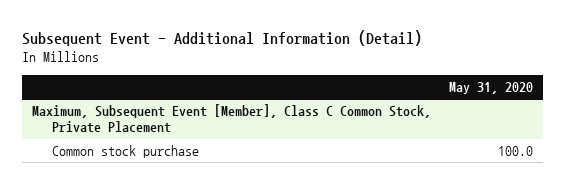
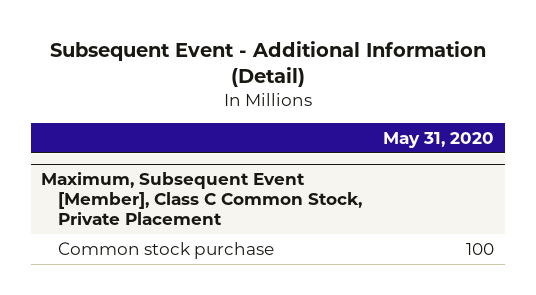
@ Maximum, Subsequent Event [Member], Class C Common Stock, Private Placement
- Common stock purchase | 100.0
+ Common stock purchase | 100

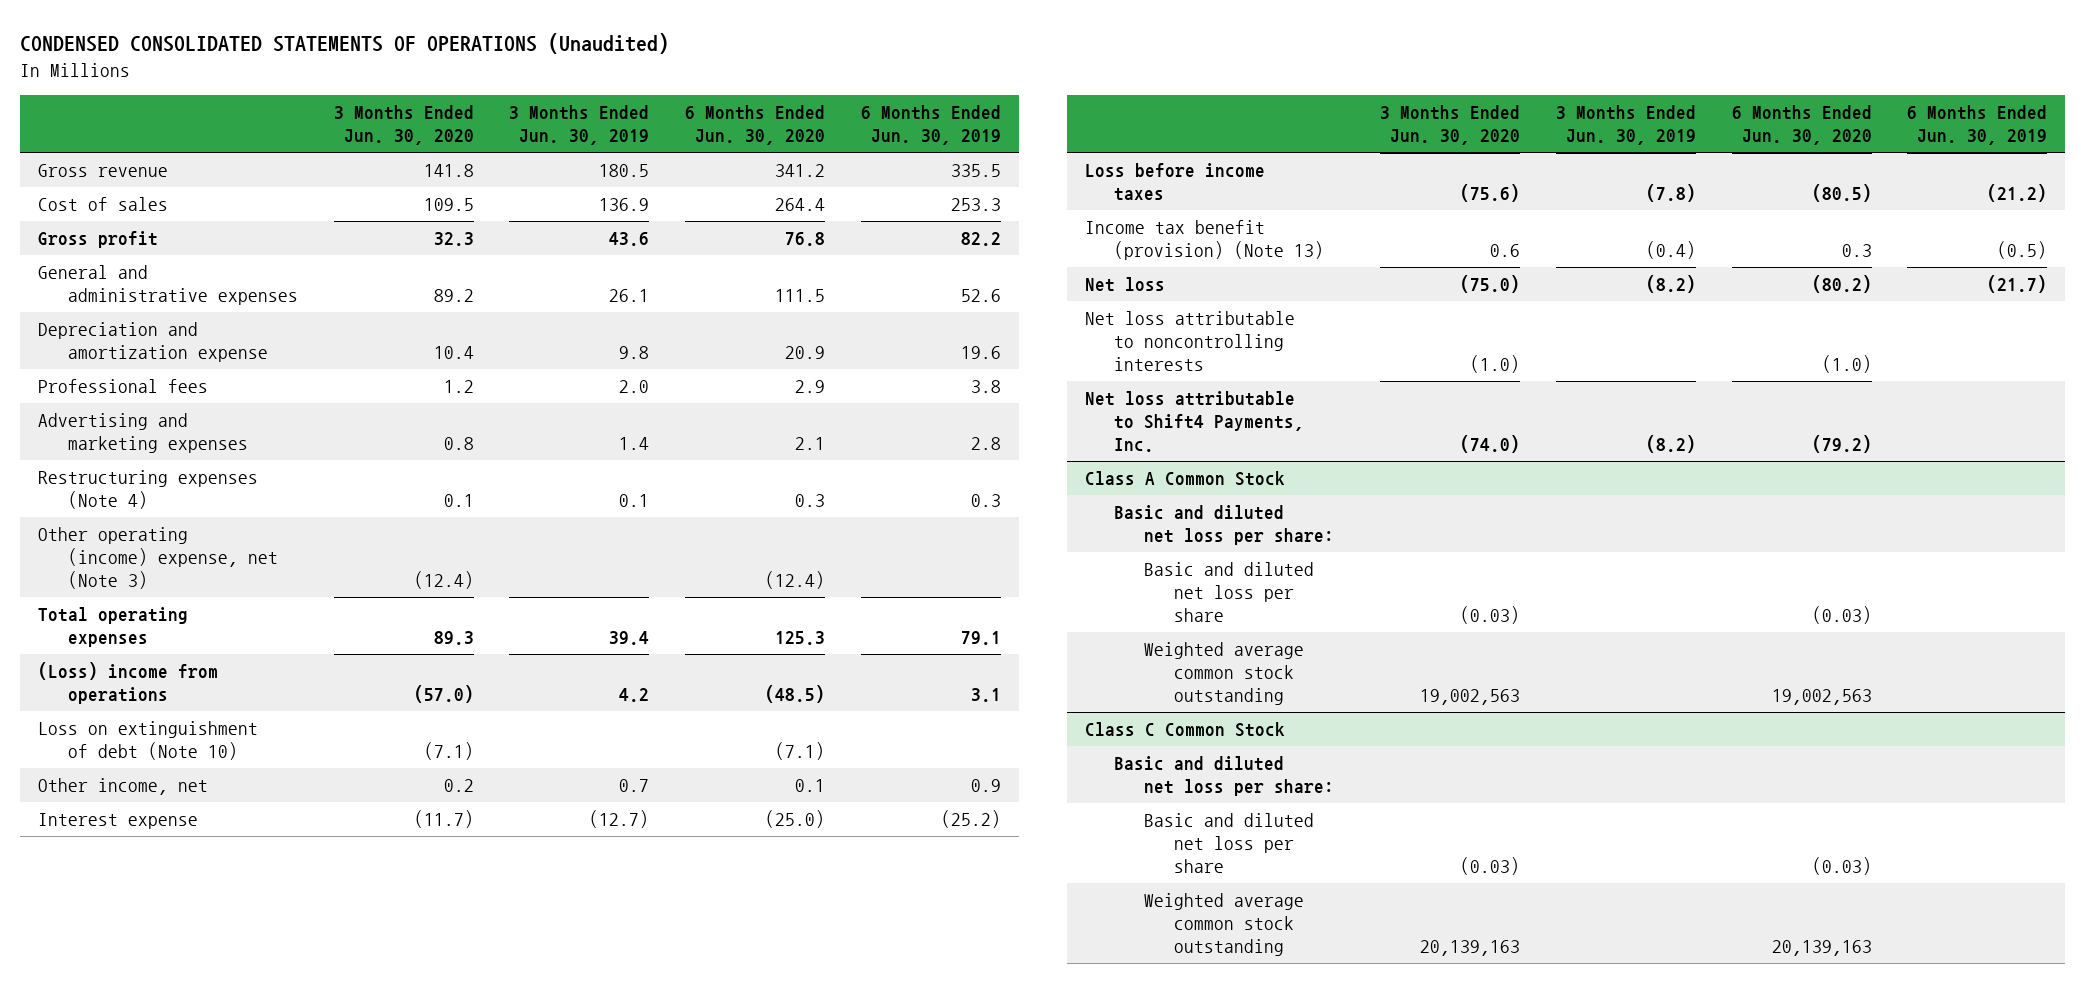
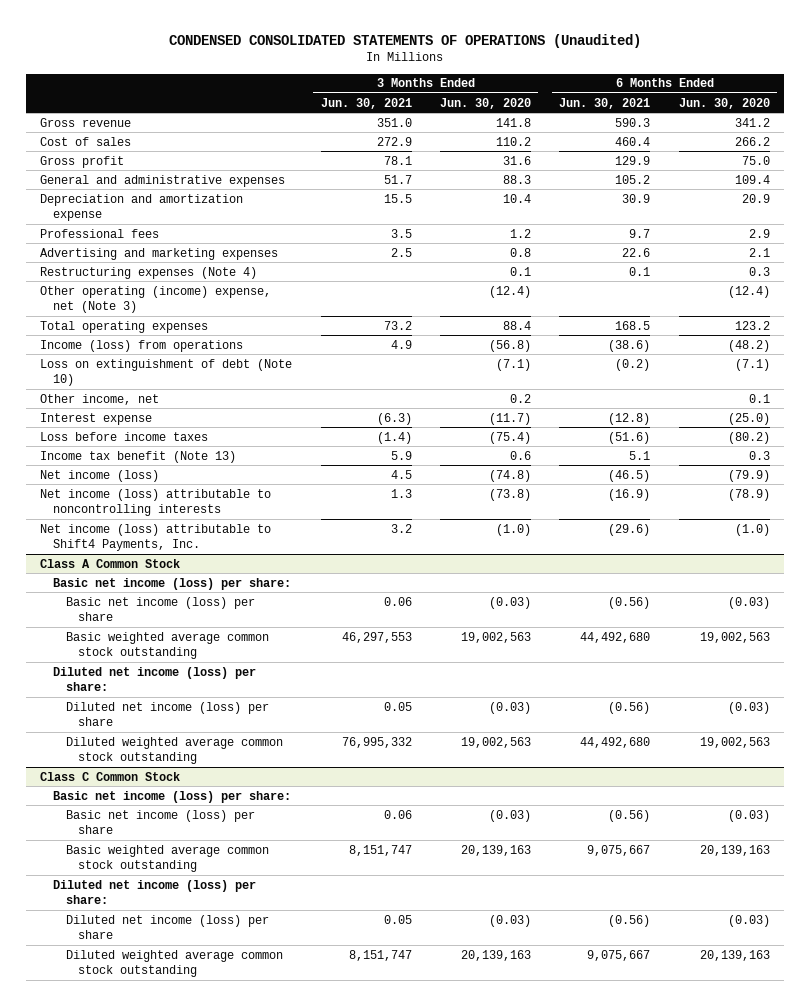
- | 3 Months Ended Jun. 30, 2020 | 3 Months Ended Jun. 30, 2019 | 6 Months Ended Jun. 30, 2020 | 6 Months Ended Jun. 30, 2019
+ | 3 Months Ended Jun. 30, 2021 | 3 Months Ended Jun. 30, 2020 | 6 Months Ended Jun. 30, 2021 | 6 Months Ended Jun. 30, 2020
- Cost of sales | 109.5 | 136.9 | 264.4 | 253.3
- Gross profit | 32.3 | 43.6 | 76.8 | 82.2
- General and administrative expenses | 89.2 | 26.1 | 111.5 | 52.6
+ Cost of sales | 272.9 | 110.2 | 460.4 | 266.2
+ Gross profit | 78.1 | 31.6 | 129.9 | 75.0
+ General and administrative expenses | 51.7 | 88.3 | 105.2 | 109.4
- Total operating expenses | 89.3 | 39.4 | 125.3 | 79.1
- (Loss) income from operations | (57.0) | 4.2 | (48.5) | 3.1
+ Total operating expenses | 73.2 | 88.4 | 168.5 | 123.2
+ Income (loss) from operations | 4.9 | (56.8) | (38.6) | (48.2)
- Loss before income taxes | (75.6) | (7.8) | (80.5) | (21.2)
- Income tax benefit (provision) (Note 13) | 0.6 | (0.4) | 0.3 | (0.5)
- Net loss | (75.0) | (8.2) | (80.2) | (21.7)
- Net loss attributable to noncontrolling interests | (1.0) | | (1.0) |
- Net loss attributable to Shift4 Payments, Inc. | (74.0) | (8.2) | (79.2) |
+ Loss before income taxes | (1.4) | (75.4) | (51.6) | (80.2)
+ Income tax benefit (Note 13) | 5.9 | 0.6 | 5.1 | 0.3
+ Net income (loss) | 4.5 | (74.8) | (46.5) | (79.9)
+ Net income (loss) attributable to noncontrolling interests | 1.3 | (73.8) | (16.9) | (78.9)
+ Net income (loss) attributable to Shift4 Payments, Inc. | 3.2 | (1.0) | (29.6) | (1.0)
@ Class A Common Stock
- Basic and diluted net loss per share:
- Basic and diluted net loss per share | (0.03) | | (0.03) |
- Weighted average common stock outstanding | 19,002,563 | | 19,002,563 |
+ Basic net income (loss) per share:
+ Basic net income (loss) per share | 0.06 | (0.03) | (0.56) | (0.03)
+ Basic weighted average common stock outstanding | 46,297,553 | 19,002,563 | 44,492,680 | 19,002,563
+ Diluted net income (loss) per share:
+ Diluted net income (loss) per share | 0.05 | (0.03) | (0.56) | (0.03)
+ Diluted weighted average common stock outstanding | 76,995,332 | 19,002,563 | 44,492,680 | 19,002,563
@ Class C Common Stock
- Basic and diluted net loss per share:
- Basic and diluted net loss per share | (0.03) | | (0.03) |
- Weighted average common stock outstanding | 20,139,163 | | 20,139,163 |
+ Basic net income (loss) per share:
+ Basic net income (loss) per share | 0.06 | (0.03) | (0.56) | (0.03)
+ Basic weighted average common stock outstanding | 8,151,747 | 20,139,163 | 9,075,667 | 20,139,163
+ Diluted net income (loss) per share:
+ Diluted net income (loss) per share | 0.05 | (0.03) | (0.56) | (0.03)
+ Diluted weighted average common stock outstanding | 8,151,747 | 20,139,163 | 9,075,667 | 20,139,163

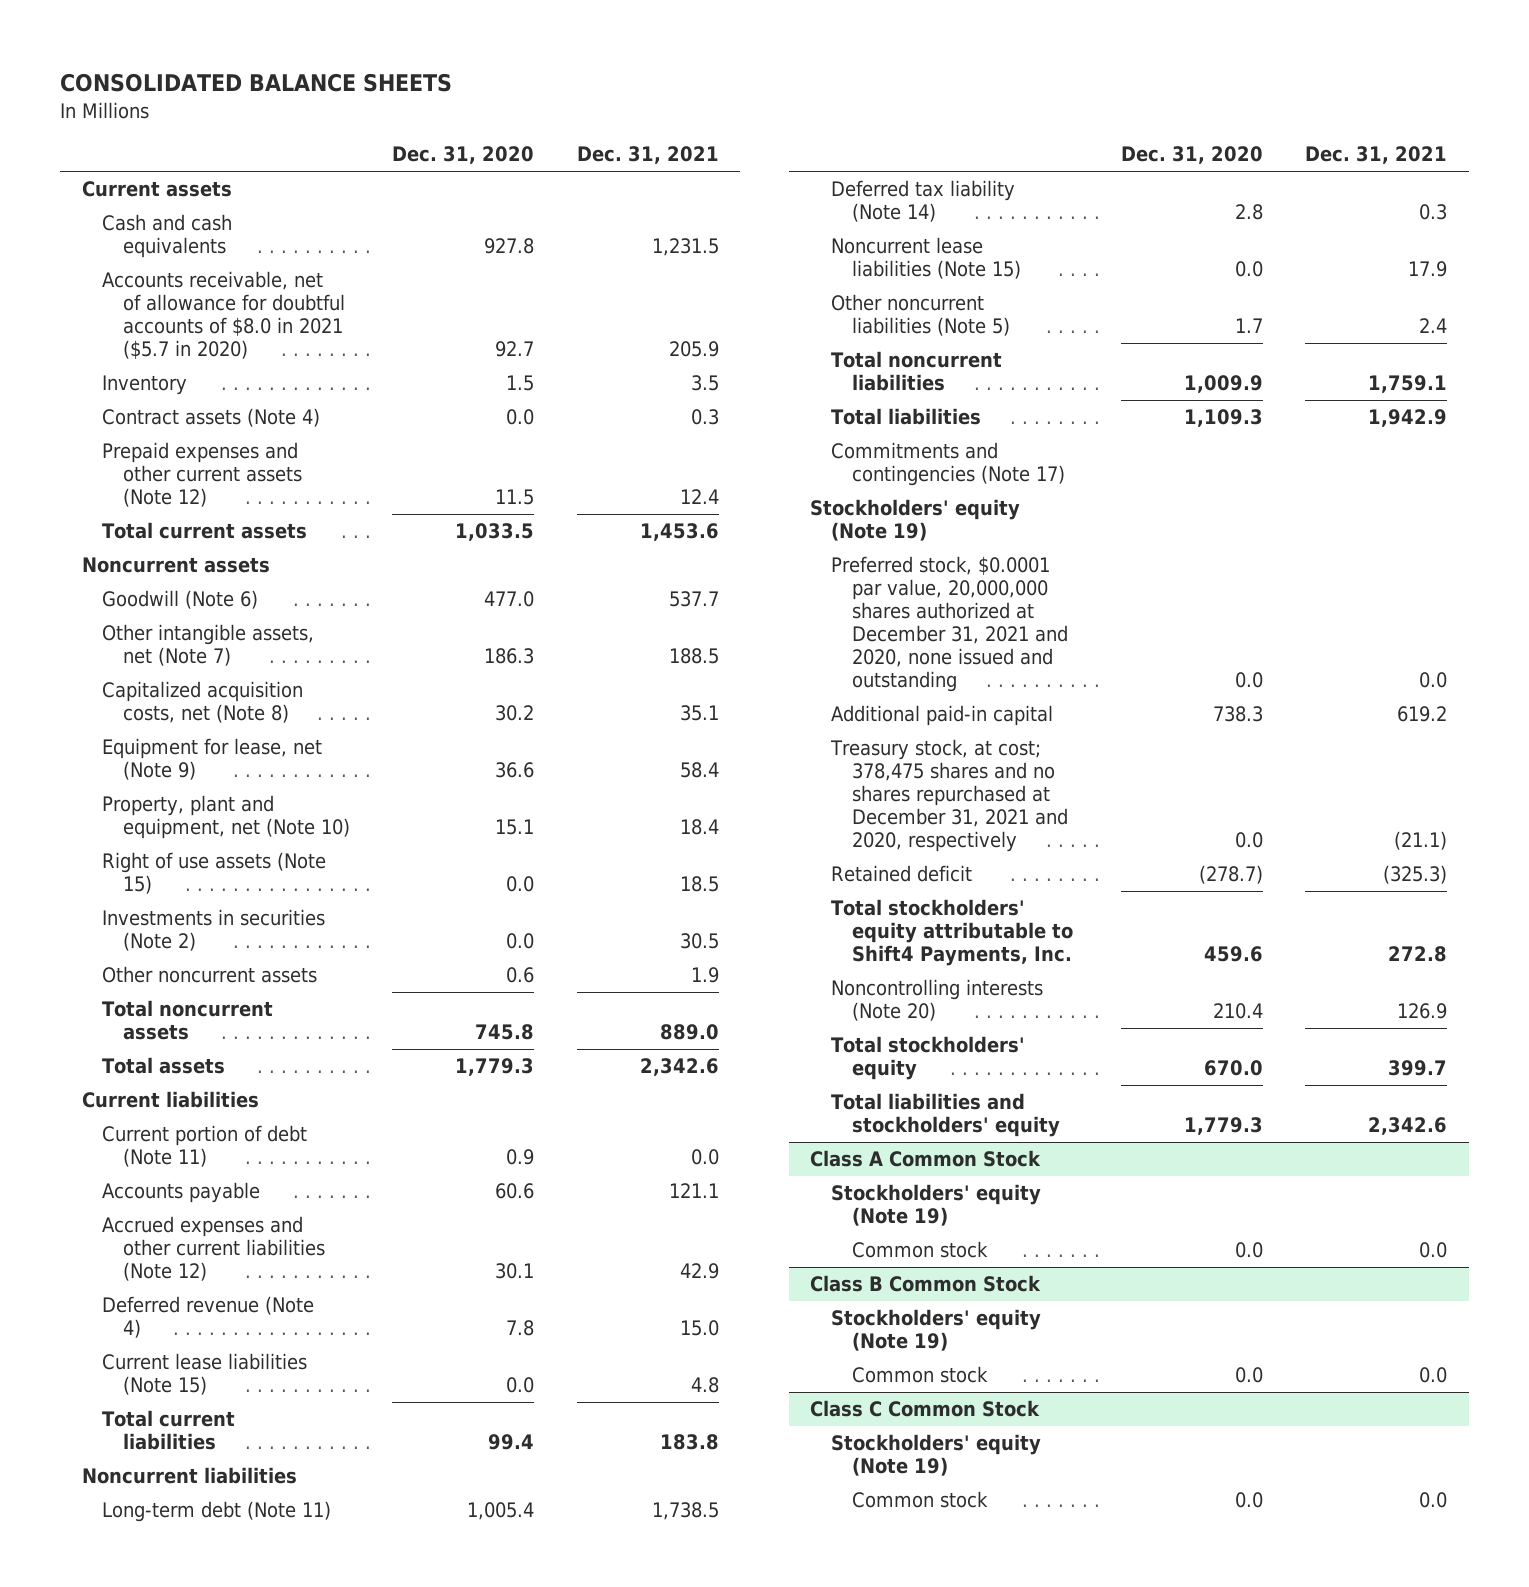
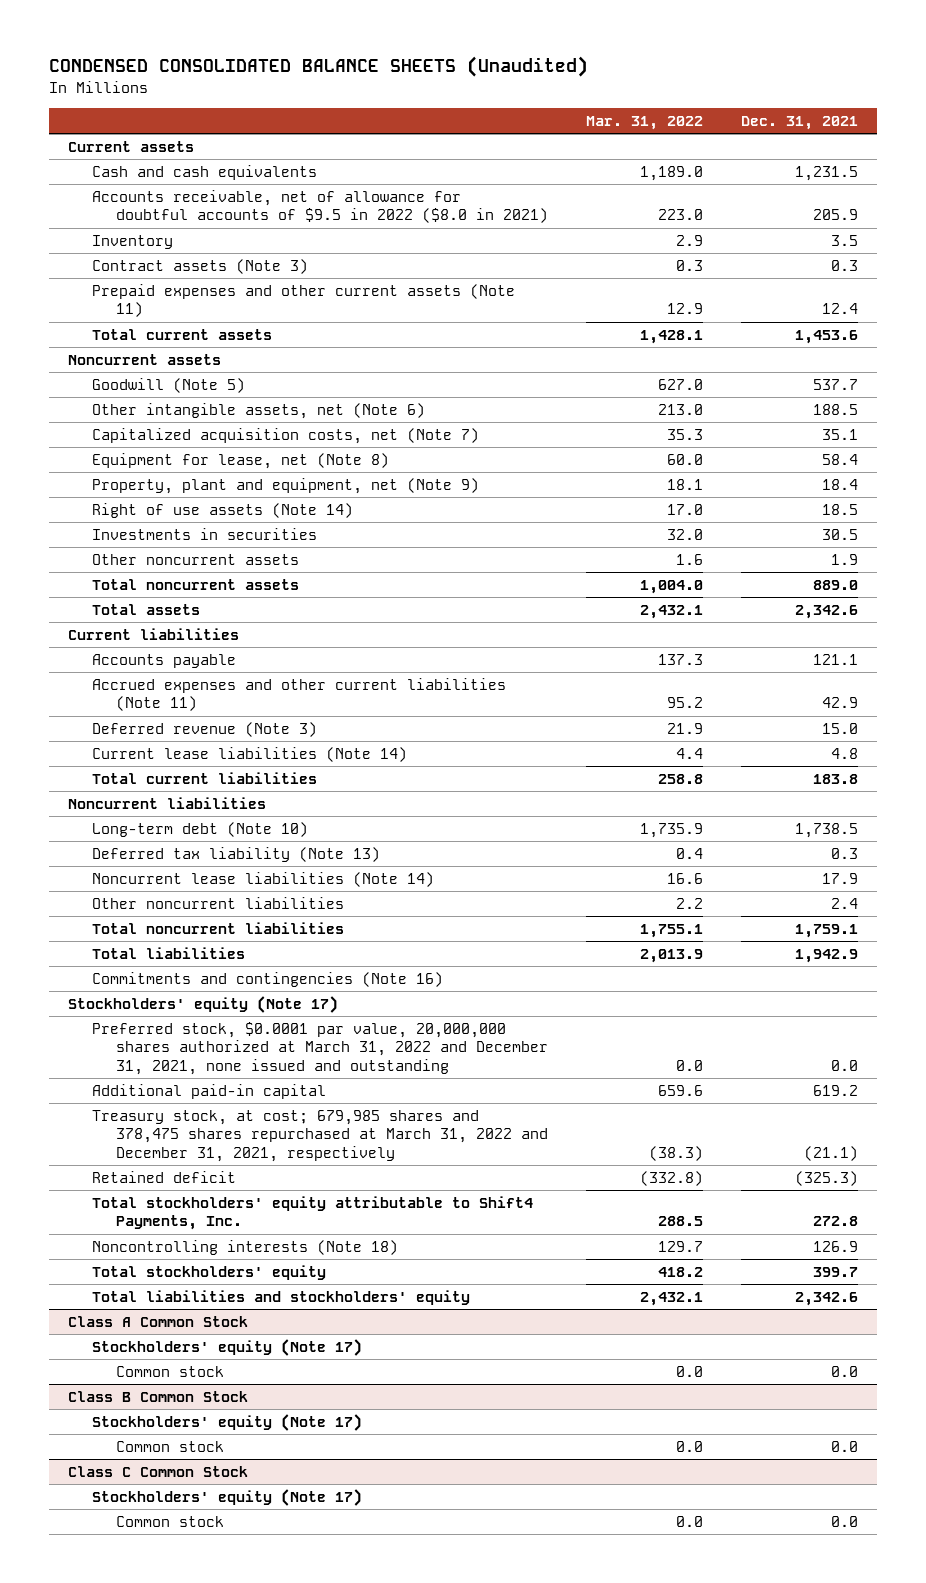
- CONSOLIDATED BALANCE SHEETS
+ CONDENSED CONSOLIDATED BALANCE SHEETS (Unaudited)
- | Dec. 31, 2020 | Dec. 31, 2021
+ | Mar. 31, 2022 | Dec. 31, 2021
- Accounts receivable, net of allowance for doubtful accounts of $8.0 in 2021 ($5.7 in 2020) | 92.7 | 205.9
+ Accounts receivable, net of allowance for doubtful accounts of $9.5 in 2022 ($8.0 in 2021) | 223.0 | 205.9
- Contract assets (Note 4) | 0.0 | 0.3
- Prepaid expenses and other current assets (Note 12) | 11.5 | 12.4
+ Contract assets (Note 3) | 0.3 | 0.3
+ Prepaid expenses and other current assets (Note 11) | 12.9 | 12.4
- Goodwill (Note 6) | 477.0 | 537.7
- Other intangible assets, net (Note 7) | 186.3 | 188.5
- Capitalized acquisition costs, net (Note 8) | 30.2 | 35.1
- Equipment for lease, net (Note 9) | 36.6 | 58.4
- Property, plant and equipment, net (Note 10) | 15.1 | 18.4
- Right of use assets (Note 15) | 0.0 | 18.5
- Investments in securities (Note 2) | 0.0 | 30.5
+ Goodwill (Note 5) | 627.0 | 537.7
+ Other intangible assets, net (Note 6) | 213.0 | 188.5
+ Capitalized acquisition costs, net (Note 7) | 35.3 | 35.1
+ Equipment for lease, net (Note 8) | 60.0 | 58.4
+ Property, plant and equipment, net (Note 9) | 18.1 | 18.4
+ Right of use assets (Note 14) | 17.0 | 18.5
+ Investments in securities | 32.0 | 30.5
- Current portion of debt (Note 11) | 0.9 | 0.0
- Accrued expenses and other current liabilities (Note 12) | 30.1 | 42.9
- Deferred revenue (Note 4) | 7.8 | 15.0
- Current lease liabilities (Note 15) | 0.0 | 4.8
+ Accrued expenses and other current liabilities (Note 11) | 95.2 | 42.9
+ Deferred revenue (Note 3) | 21.9 | 15.0
+ Current lease liabilities (Note 14) | 4.4 | 4.8
- Long-term debt (Note 11) | 1,005.4 | 1,738.5
- Deferred tax liability (Note 14) | 2.8 | 0.3
- Noncurrent lease liabilities (Note 15) | 0.0 | 17.9
- Other noncurrent liabilities (Note 5) | 1.7 | 2.4
+ Long-term debt (Note 10) | 1,735.9 | 1,738.5
+ Deferred tax liability (Note 13) | 0.4 | 0.3
+ Noncurrent lease liabilities (Note 14) | 16.6 | 17.9
+ Other noncurrent liabilities | 2.2 | 2.4
- Commitments and contingencies (Note 17)
- Stockholders' equity (Note 19)
- Preferred stock, $0.0001 par value, 20,000,000 shares authorized at December 31, 2021 and 2020, none issued and outstanding | 0.0 | 0.0
+ Commitments and contingencies (Note 16)
+ Stockholders' equity (Note 17)
+ Preferred stock, $0.0001 par value, 20,000,000 shares authorized at March 31, 2022 and December 31, 2021, none issued and outstanding | 0.0 | 0.0
- Treasury stock, at cost; 378,475 shares and no shares repurchased at December 31, 2021 and 2020, respectively | 0.0 | (21.1)
+ Treasury stock, at cost; 679,985 shares and 378,475 shares repurchased at March 31, 2022 and December 31, 2021, respectively | (38.3) | (21.1)
- Noncontrolling interests (Note 20) | 210.4 | 126.9
+ Noncontrolling interests (Note 18) | 129.7 | 126.9
@ Class A Common Stock
- Stockholders' equity (Note 19)
+ Stockholders' equity (Note 17)
@ Class B Common Stock
- Stockholders' equity (Note 19)
+ Stockholders' equity (Note 17)
@ Class C Common Stock
- Stockholders' equity (Note 19)
+ Stockholders' equity (Note 17)

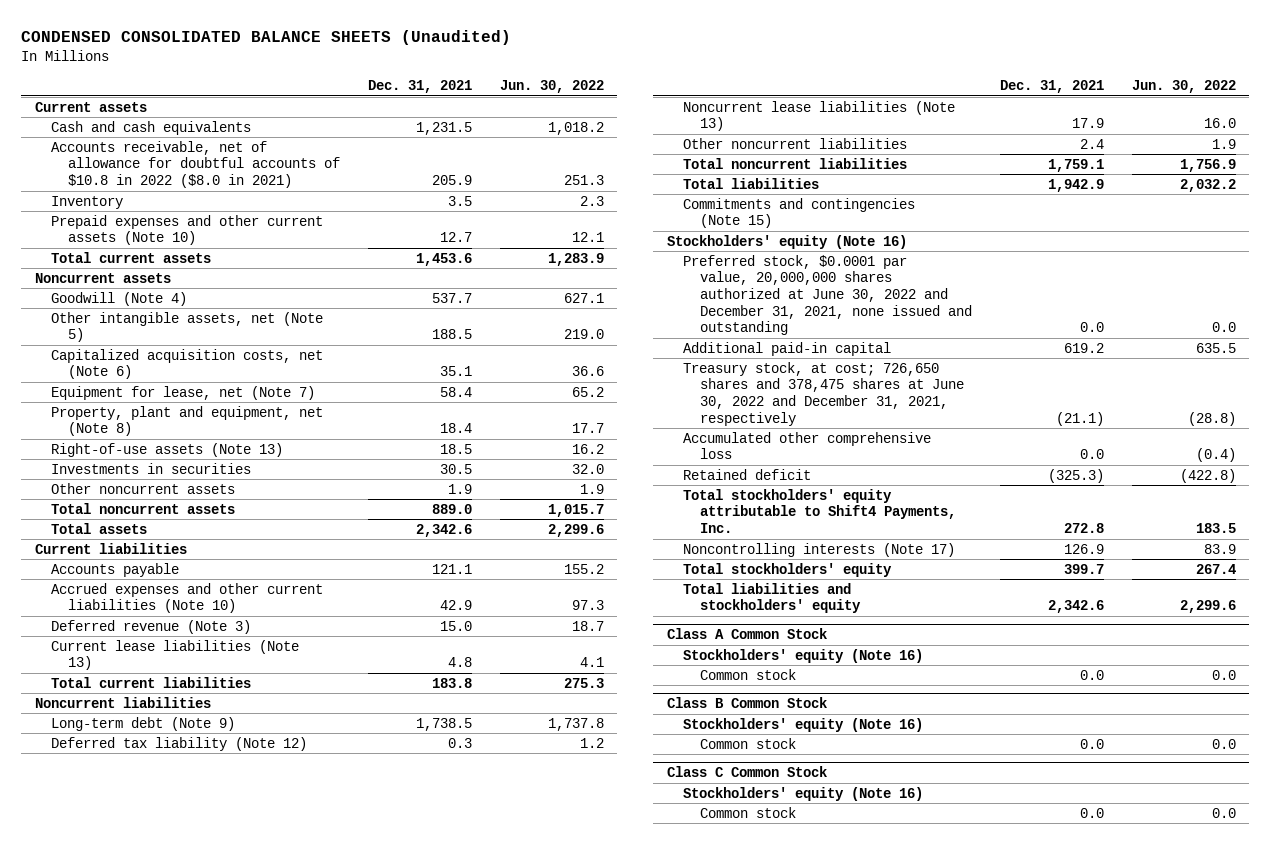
- | Mar. 31, 2022 | Dec. 31, 2021
+ | Dec. 31, 2021 | Jun. 30, 2022
- Accounts receivable, net of allowance for doubtful accounts of $9.5 in 2022 ($8.0 in 2021) | 223.0 | 205.9
+ Accounts receivable, net of allowance for doubtful accounts of $10.8 in 2022 ($8.0 in 2021) | 205.9 | 251.3
- Contract assets (Note 3) | 0.3 | 0.3
- Prepaid expenses and other current assets (Note 11) | 12.9 | 12.4
+ Prepaid expenses and other current assets (Note 10) | 12.7 | 12.1
- Goodwill (Note 5) | 627.0 | 537.7
- Other intangible assets, net (Note 6) | 213.0 | 188.5
- Capitalized acquisition costs, net (Note 7) | 35.3 | 35.1
- Equipment for lease, net (Note 8) | 60.0 | 58.4
- Property, plant and equipment, net (Note 9) | 18.1 | 18.4
- Right of use assets (Note 14) | 17.0 | 18.5
+ Goodwill (Note 4) | 537.7 | 627.1
+ Other intangible assets, net (Note 5) | 188.5 | 219.0
+ Capitalized acquisition costs, net (Note 6) | 35.1 | 36.6
+ Equipment for lease, net (Note 7) | 58.4 | 65.2
+ Property, plant and equipment, net (Note 8) | 18.4 | 17.7
+ Right-of-use assets (Note 13) | 18.5 | 16.2
- Accrued expenses and other current liabilities (Note 11) | 95.2 | 42.9
+ Accrued expenses and other current liabilities (Note 10) | 42.9 | 97.3
- Current lease liabilities (Note 14) | 4.4 | 4.8
+ Current lease liabilities (Note 13) | 4.8 | 4.1
- Long-term debt (Note 10) | 1,735.9 | 1,738.5
- Deferred tax liability (Note 13) | 0.4 | 0.3
- Noncurrent lease liabilities (Note 14) | 16.6 | 17.9
+ Long-term debt (Note 9) | 1,738.5 | 1,737.8
+ Deferred tax liability (Note 12) | 0.3 | 1.2
+ Noncurrent lease liabilities (Note 13) | 17.9 | 16.0
- Commitments and contingencies (Note 16)
- Stockholders' equity (Note 17)
- Preferred stock, $0.0001 par value, 20,000,000 shares authorized at March 31, 2022 and December 31, 2021, none issued and outstanding | 0.0 | 0.0
+ Commitments and contingencies (Note 15)
+ Stockholders' equity (Note 16)
+ Preferred stock, $0.0001 par value, 20,000,000 shares authorized at June 30, 2022 and December 31, 2021, none issued and outstanding | 0.0 | 0.0
- Treasury stock, at cost; 679,985 shares and 378,475 shares repurchased at March 31, 2022 and December 31, 2021, respectively | (38.3) | (21.1)
+ Treasury stock, at cost; 726,650 shares and 378,475 shares at June 30, 2022 and December 31, 2021, respectively | (21.1) | (28.8)
+ Accumulated other comprehensive loss | 0.0 | (0.4)
- Noncontrolling interests (Note 18) | 129.7 | 126.9
+ Noncontrolling interests (Note 17) | 126.9 | 83.9
@ Class A Common Stock
- Stockholders' equity (Note 17)
+ Stockholders' equity (Note 16)
@ Class B Common Stock
- Stockholders' equity (Note 17)
+ Stockholders' equity (Note 16)
@ Class C Common Stock
- Stockholders' equity (Note 17)
+ Stockholders' equity (Note 16)

